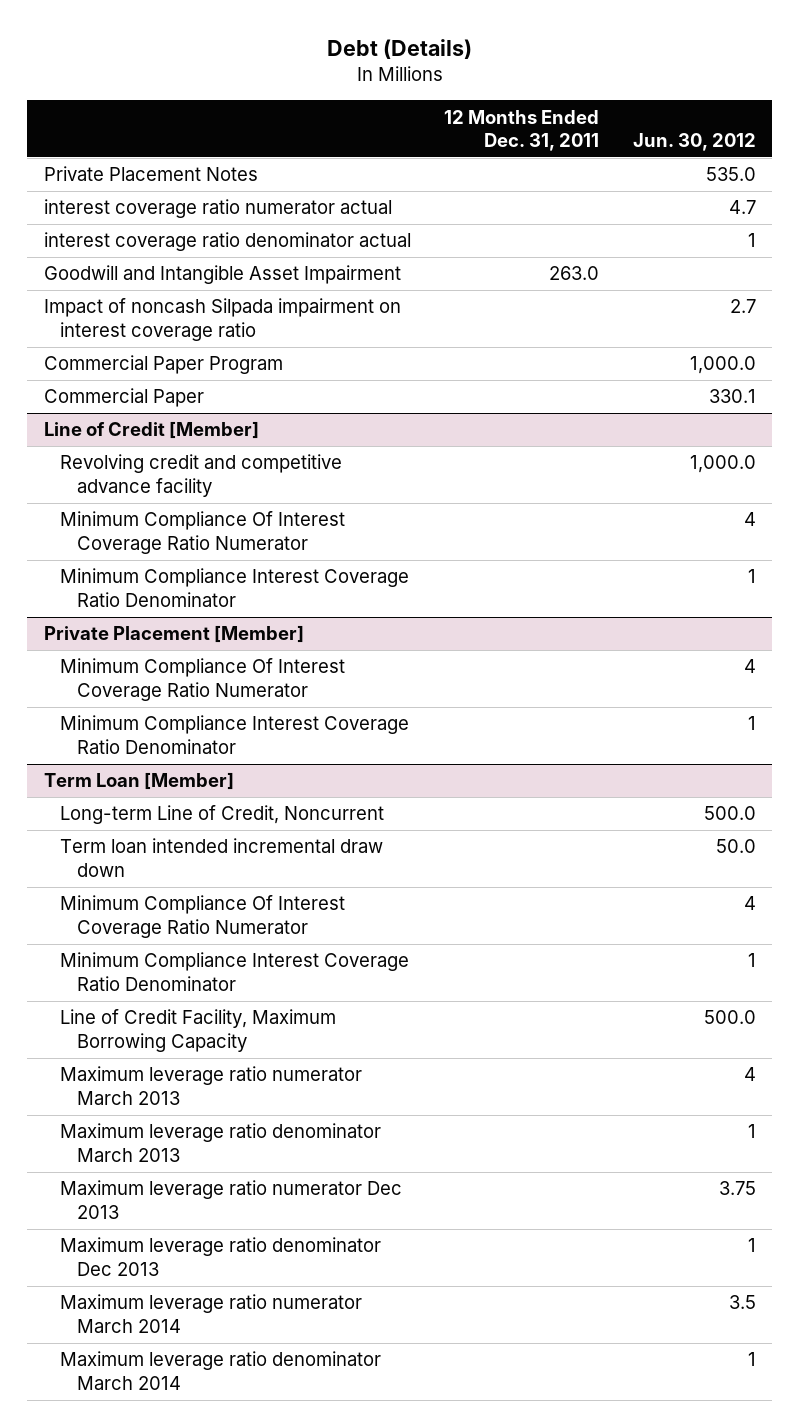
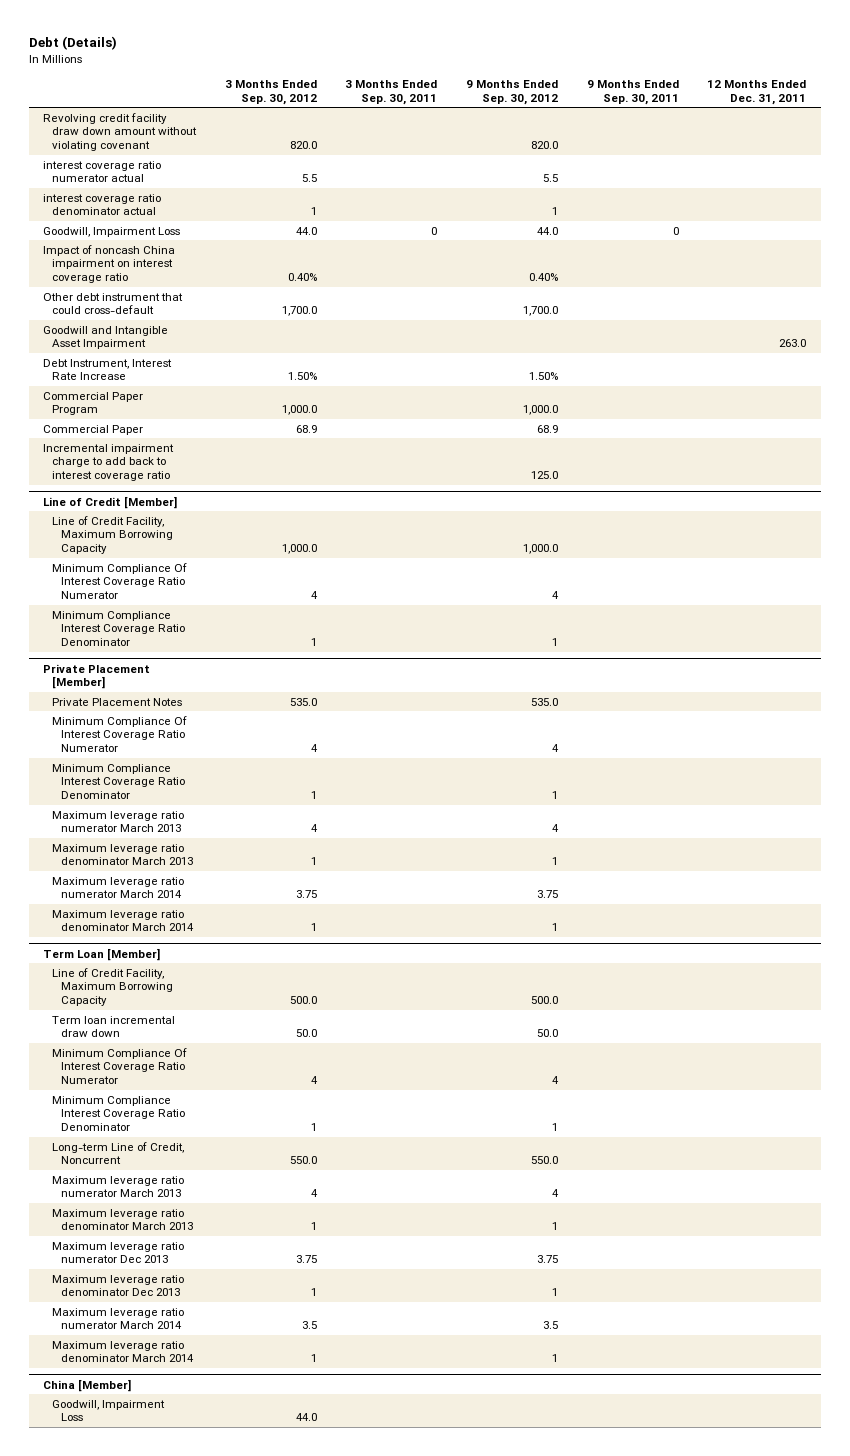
- | 12 Months Ended Dec. 31, 2011 | Jun. 30, 2012
+ | 3 Months Ended Sep. 30, 2012 | 3 Months Ended Sep. 30, 2011 | 9 Months Ended Sep. 30, 2012 | 9 Months Ended Sep. 30, 2011 | 12 Months Ended Dec. 31, 2011
- Private Placement Notes | | 535.0
+ Revolving credit facility draw down amount without violating covenant | 820.0 | | 820.0 | |
+ Goodwill, Impairment Loss | 44.0 | 0 | 44.0 | 0 |
+ Impact of noncash China impairment on interest coverage ratio | 0.40% | | 0.40% | |
+ Other debt instrument that could cross-default | 1,700.0 | | 1,700.0 | |
- Impact of noncash Silpada impairment on interest coverage ratio | | 2.7
+ Debt Instrument, Interest Rate Increase | 1.50% | | 1.50% | |
+ Incremental impairment charge to add back to interest coverage ratio | | | 125.0 | |
@ Line of Credit [Member]
- Revolving credit and competitive advance facility | | 1,000.0
+ Line of Credit Facility, Maximum Borrowing Capacity | 1,000.0 | | 1,000.0 | |
@ Private Placement [Member]
+ Private Placement Notes | 535.0 | | 535.0 | |
+ Maximum leverage ratio numerator March 2013 | 4 | | 4 | |
+ Maximum leverage ratio denominator March 2013 | 1 | | 1 | |
+ Maximum leverage ratio numerator March 2014 | 3.75 | | 3.75 | |
+ Maximum leverage ratio denominator March 2014 | 1 | | 1 | |
@ Term Loan [Member]
- Term loan intended incremental draw down | | 50.0
moved up: Line of Credit Facility, Maximum Borrowing Capacity | 500.0 | | 500.0 | |
+ Term loan incremental draw down | 50.0 | | 50.0 | |
moved down: Long-term Line of Credit, Noncurrent | 550.0 | | 550.0 | |
+ China [Member]
+ Goodwill, Impairment Loss | 44.0 | | | |

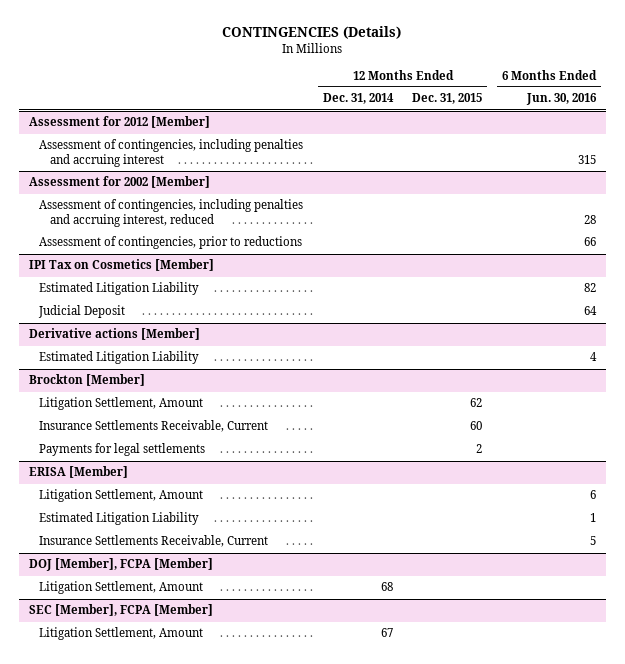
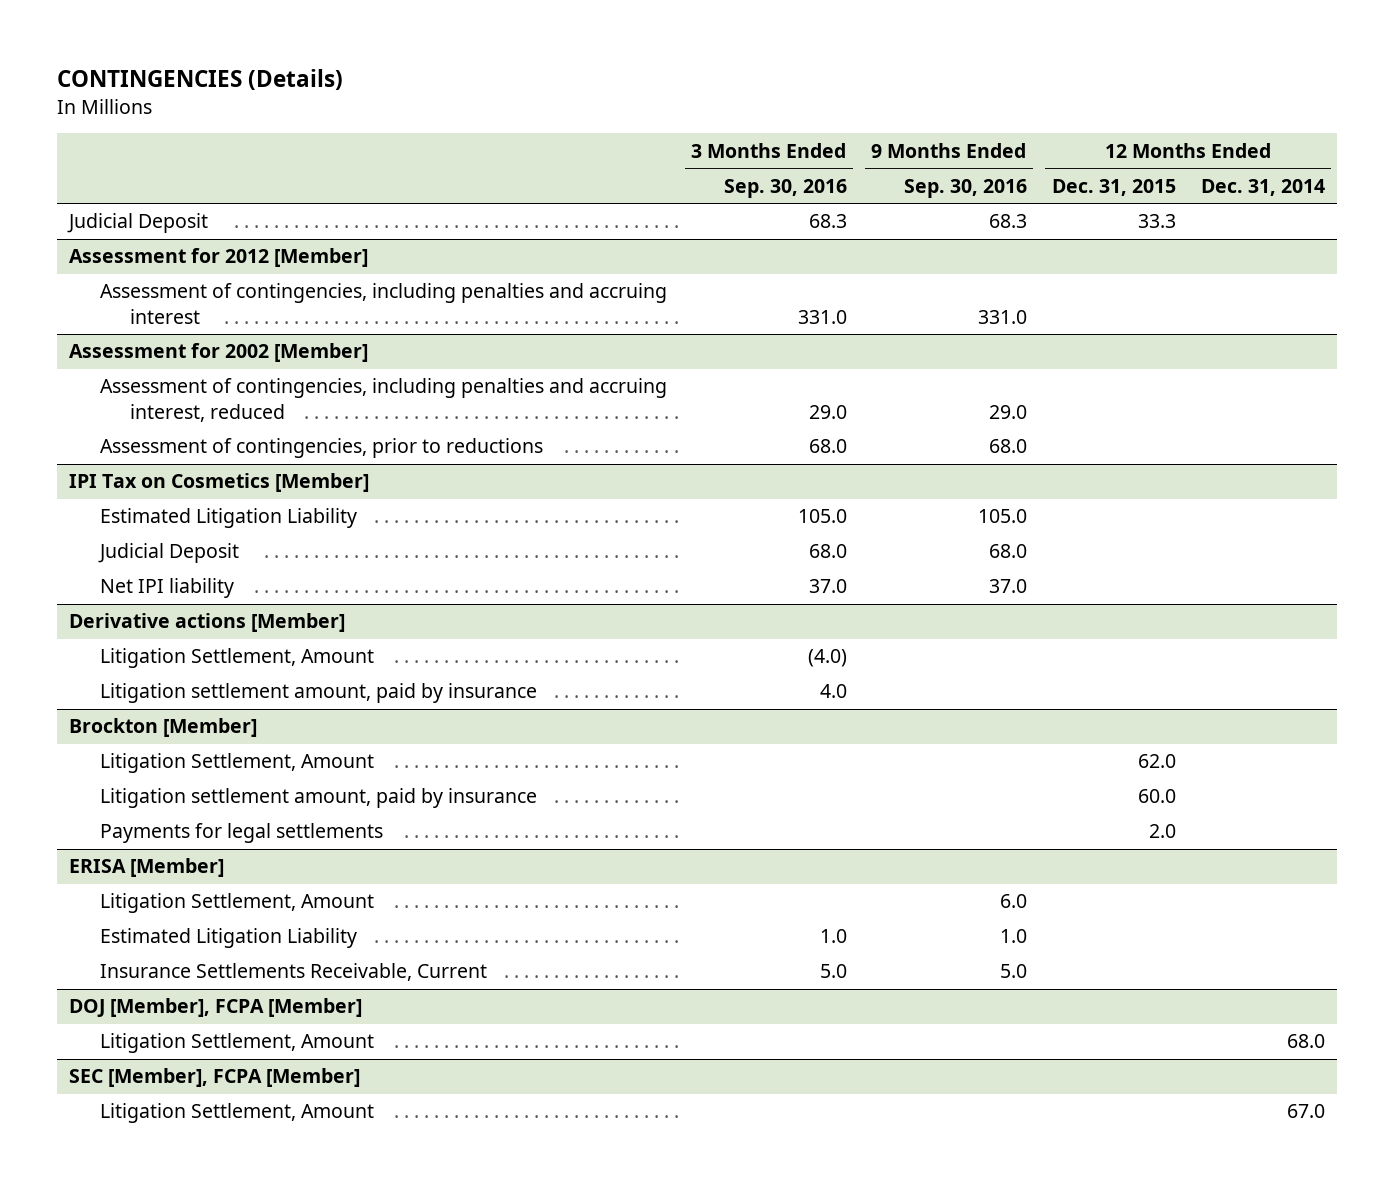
- | 12 Months Ended Dec. 31, 2014 | 12 Months Ended Dec. 31, 2015 | 6 Months Ended Jun. 30, 2016
+ | 3 Months Ended Sep. 30, 2016 | 9 Months Ended Sep. 30, 2016 | 12 Months Ended Dec. 31, 2015 | 12 Months Ended Dec. 31, 2014
+ Judicial Deposit | 68.3 | 68.3 | 33.3 |
@ IPI Tax on Cosmetics [Member]
+ Net IPI liability | 37.0 | 37.0 | |
@ Derivative actions [Member]
- Estimated Litigation Liability | | | 4
+ Litigation Settlement, Amount | (4.0) | | |
+ Litigation settlement amount, paid by insurance | 4.0 | | |
@ Brockton [Member]
- Litigation Settlement, Amount | | 62 |
- Insurance Settlements Receivable, Current | | 60 |
- Payments for legal settlements | | 2 |
+ Litigation Settlement, Amount | | | 62.0 |
+ Litigation settlement amount, paid by insurance | | | 60.0 |
+ Payments for legal settlements | | | 2.0 |
@ DOJ [Member], FCPA [Member]
- Litigation Settlement, Amount | 68 | |
+ Litigation Settlement, Amount | | | | 68.0
@ SEC [Member], FCPA [Member]
- Litigation Settlement, Amount | 67 | |
+ Litigation Settlement, Amount | | | | 67.0

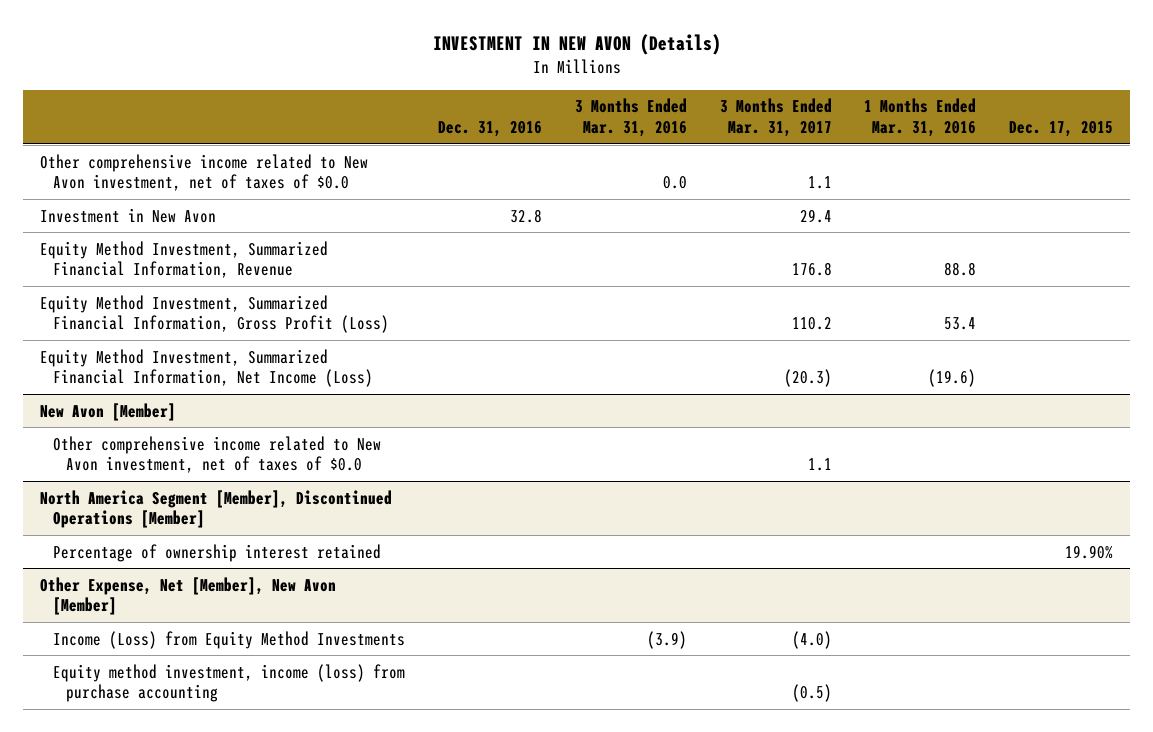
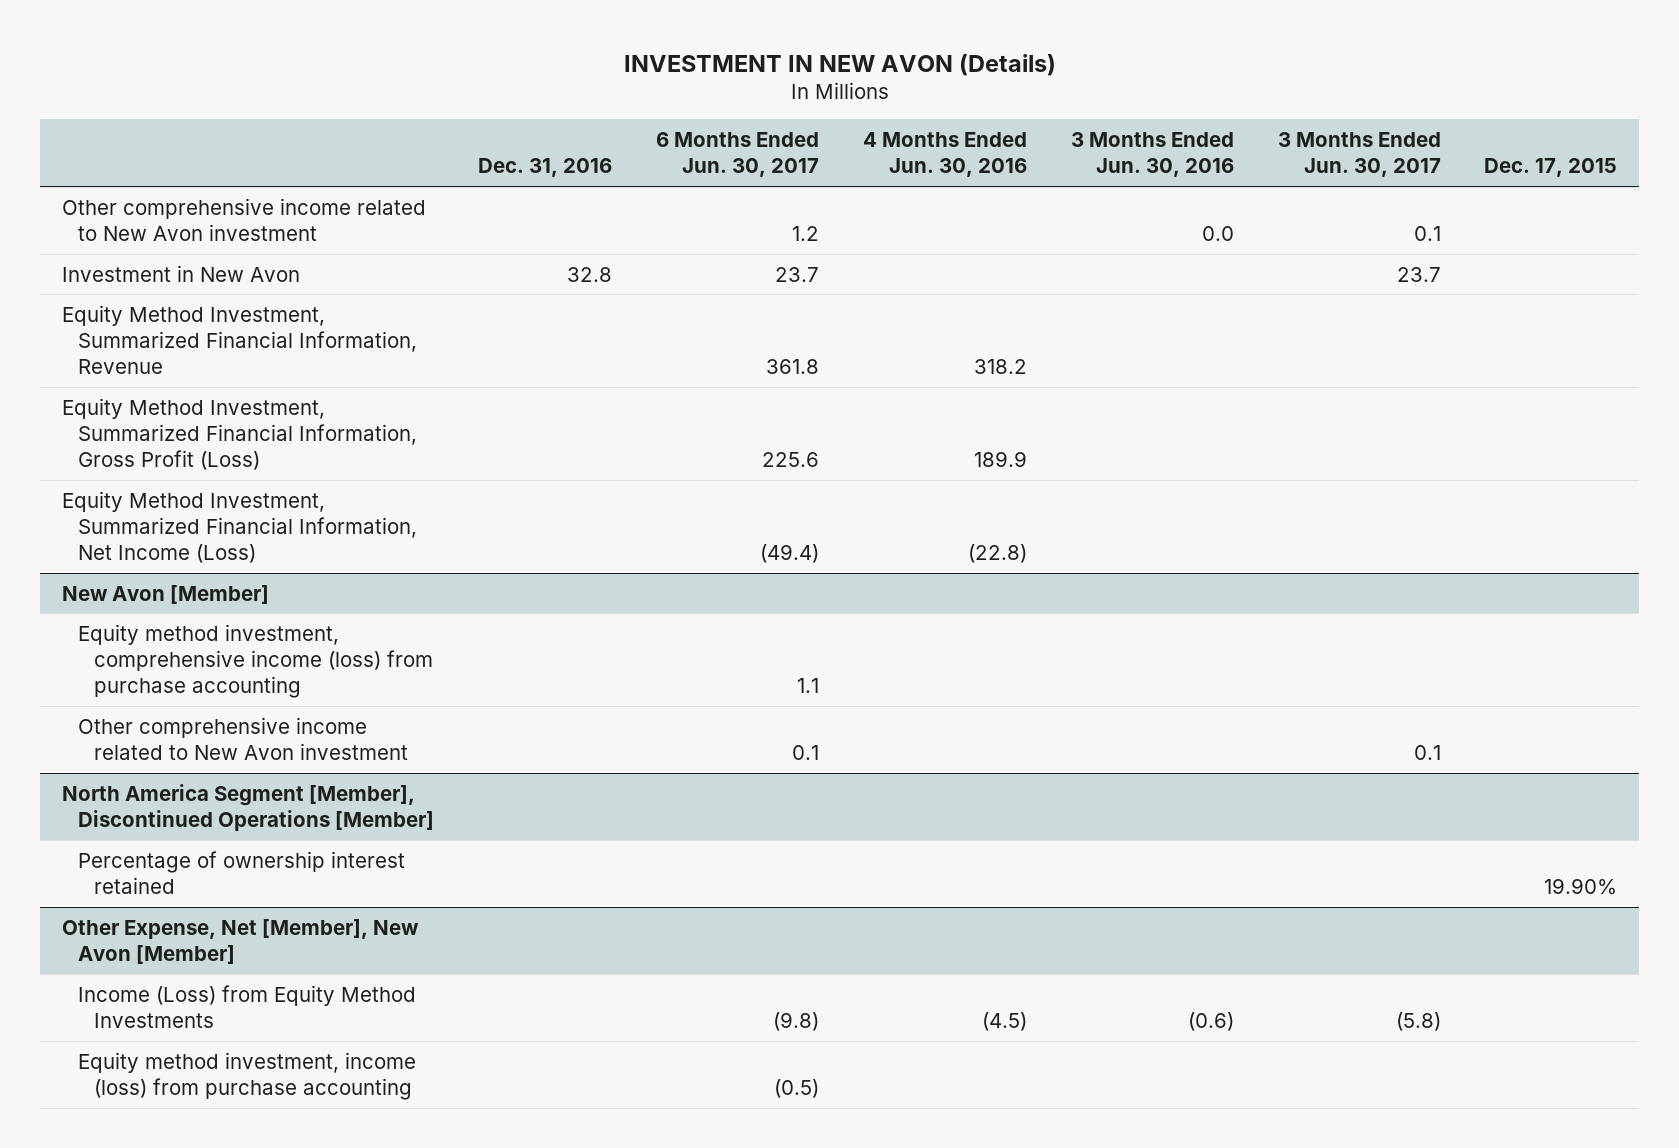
- | Dec. 31, 2016 | 3 Months Ended Mar. 31, 2016 | 3 Months Ended Mar. 31, 2017 | 1 Months Ended Mar. 31, 2016 | Dec. 17, 2015
+ | Dec. 31, 2016 | 6 Months Ended Jun. 30, 2017 | 4 Months Ended Jun. 30, 2016 | 3 Months Ended Jun. 30, 2016 | 3 Months Ended Jun. 30, 2017 | Dec. 17, 2015
- Other comprehensive income related to New Avon investment, net of taxes of $0.0 | | 0.0 | 1.1 | |
+ Other comprehensive income related to New Avon investment | | 1.2 | | 0.0 | 0.1 |
@ New Avon [Member]
- Other comprehensive income related to New Avon investment, net of taxes of $0.0 | | | 1.1 | |
+ Equity method investment, comprehensive income (loss) from purchase accounting | | 1.1 | | | |
+ Other comprehensive income related to New Avon investment | | 0.1 | | | 0.1 |

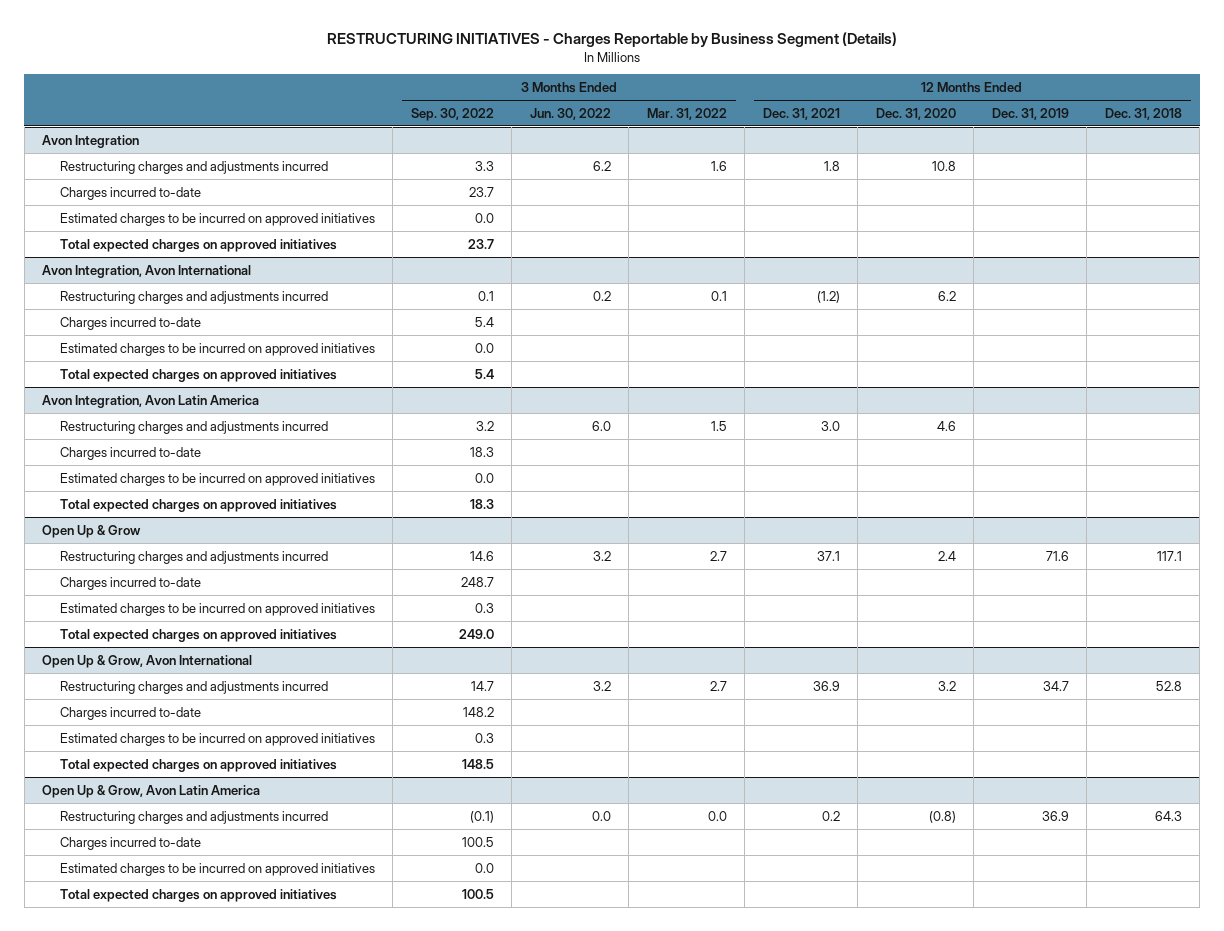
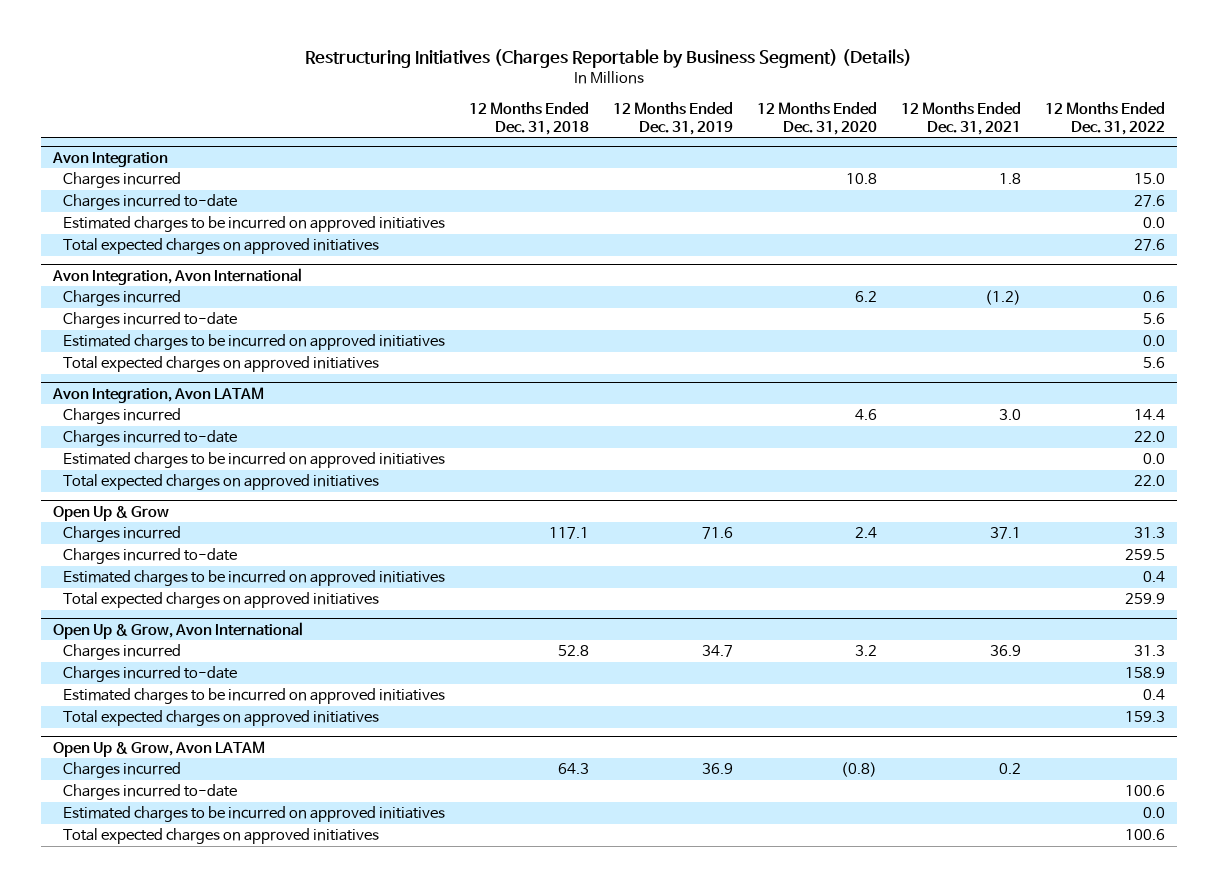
- RESTRUCTURING INITIATIVES - Charges Reportable by Business Segment (Details)
+ Restructuring Initiatives (Charges Reportable by Business Segment) (Details)
- | 3 Months Ended Sep. 30, 2022 | 3 Months Ended Jun. 30, 2022 | 3 Months Ended Mar. 31, 2022 | 12 Months Ended Dec. 31, 2021 | 12 Months Ended Dec. 31, 2020 | 12 Months Ended Dec. 31, 2019 | 12 Months Ended Dec. 31, 2018
+ | 12 Months Ended Dec. 31, 2018 | 12 Months Ended Dec. 31, 2019 | 12 Months Ended Dec. 31, 2020 | 12 Months Ended Dec. 31, 2021 | 12 Months Ended Dec. 31, 2022
@ Avon Integration
- Restructuring charges and adjustments incurred | 3.3 | 6.2 | 1.6 | 1.8 | 10.8 | |
+ Charges incurred | | | 10.8 | 1.8 | 15.0
@ Avon Integration, Avon International
- Restructuring charges and adjustments incurred | 0.1 | 0.2 | 0.1 | (1.2) | 6.2 | |
+ Charges incurred | | | 6.2 | (1.2) | 0.6
- Avon Integration, Avon Latin America
- Restructuring charges and adjustments incurred | 3.2 | 6.0 | 1.5 | 3.0 | 4.6 | |
- Charges incurred to-date | 18.3 | | | | | |
- Estimated charges to be incurred on approved initiatives | 0.0 | | | | | |
- Total expected charges on approved initiatives | 18.3 | | | | | |
+ Avon Integration, Avon LATAM
+ Charges incurred | | | 4.6 | 3.0 | 14.4
+ Charges incurred to-date | | | | | 22.0
+ Estimated charges to be incurred on approved initiatives | | | | | 0.0
+ Total expected charges on approved initiatives | | | | | 22.0
@ Open Up & Grow
- Restructuring charges and adjustments incurred | 14.6 | 3.2 | 2.7 | 37.1 | 2.4 | 71.6 | 117.1
+ Charges incurred | 117.1 | 71.6 | 2.4 | 37.1 | 31.3
@ Open Up & Grow, Avon International
- Restructuring charges and adjustments incurred | 14.7 | 3.2 | 2.7 | 36.9 | 3.2 | 34.7 | 52.8
+ Charges incurred | 52.8 | 34.7 | 3.2 | 36.9 | 31.3
- Open Up & Grow, Avon Latin America
- Restructuring charges and adjustments incurred | (0.1) | 0.0 | 0.0 | 0.2 | (0.8) | 36.9 | 64.3
+ Open Up & Grow, Avon LATAM
+ Charges incurred | 64.3 | 36.9 | (0.8) | 0.2 |

